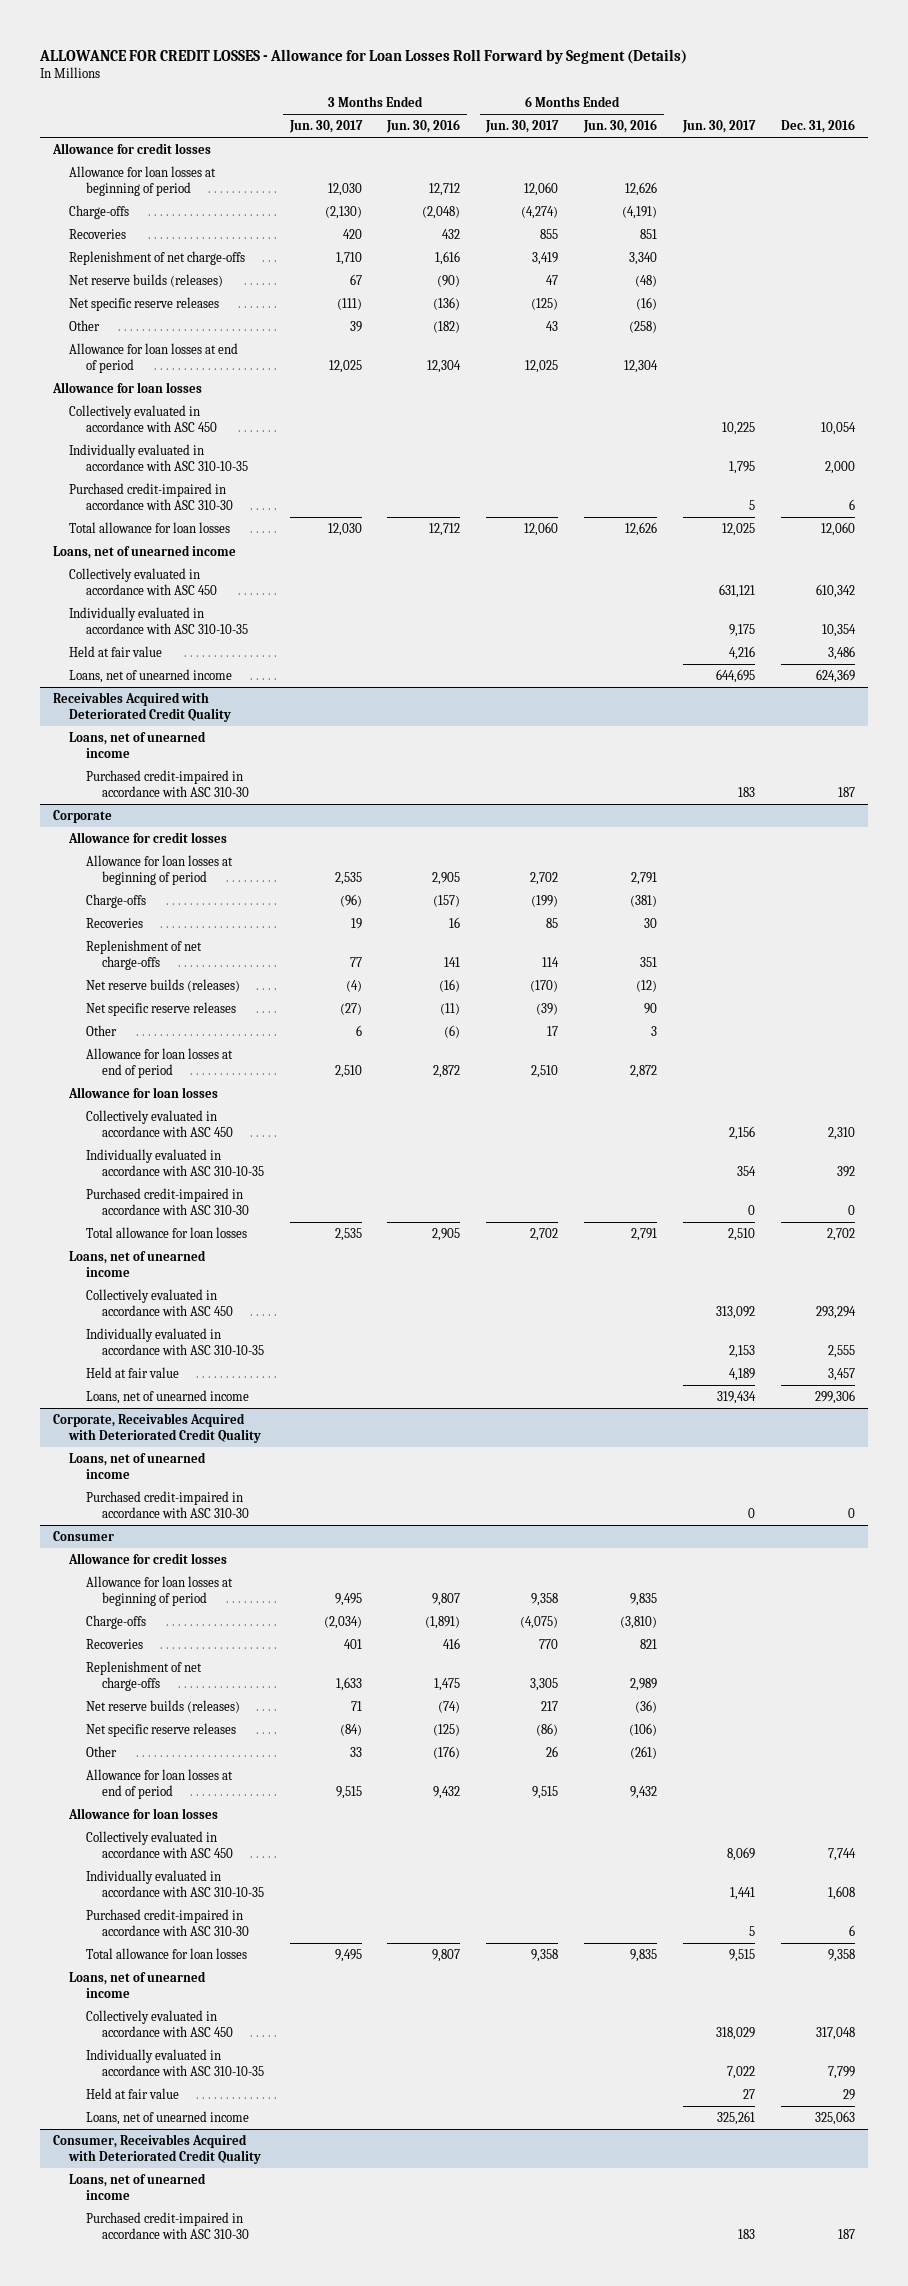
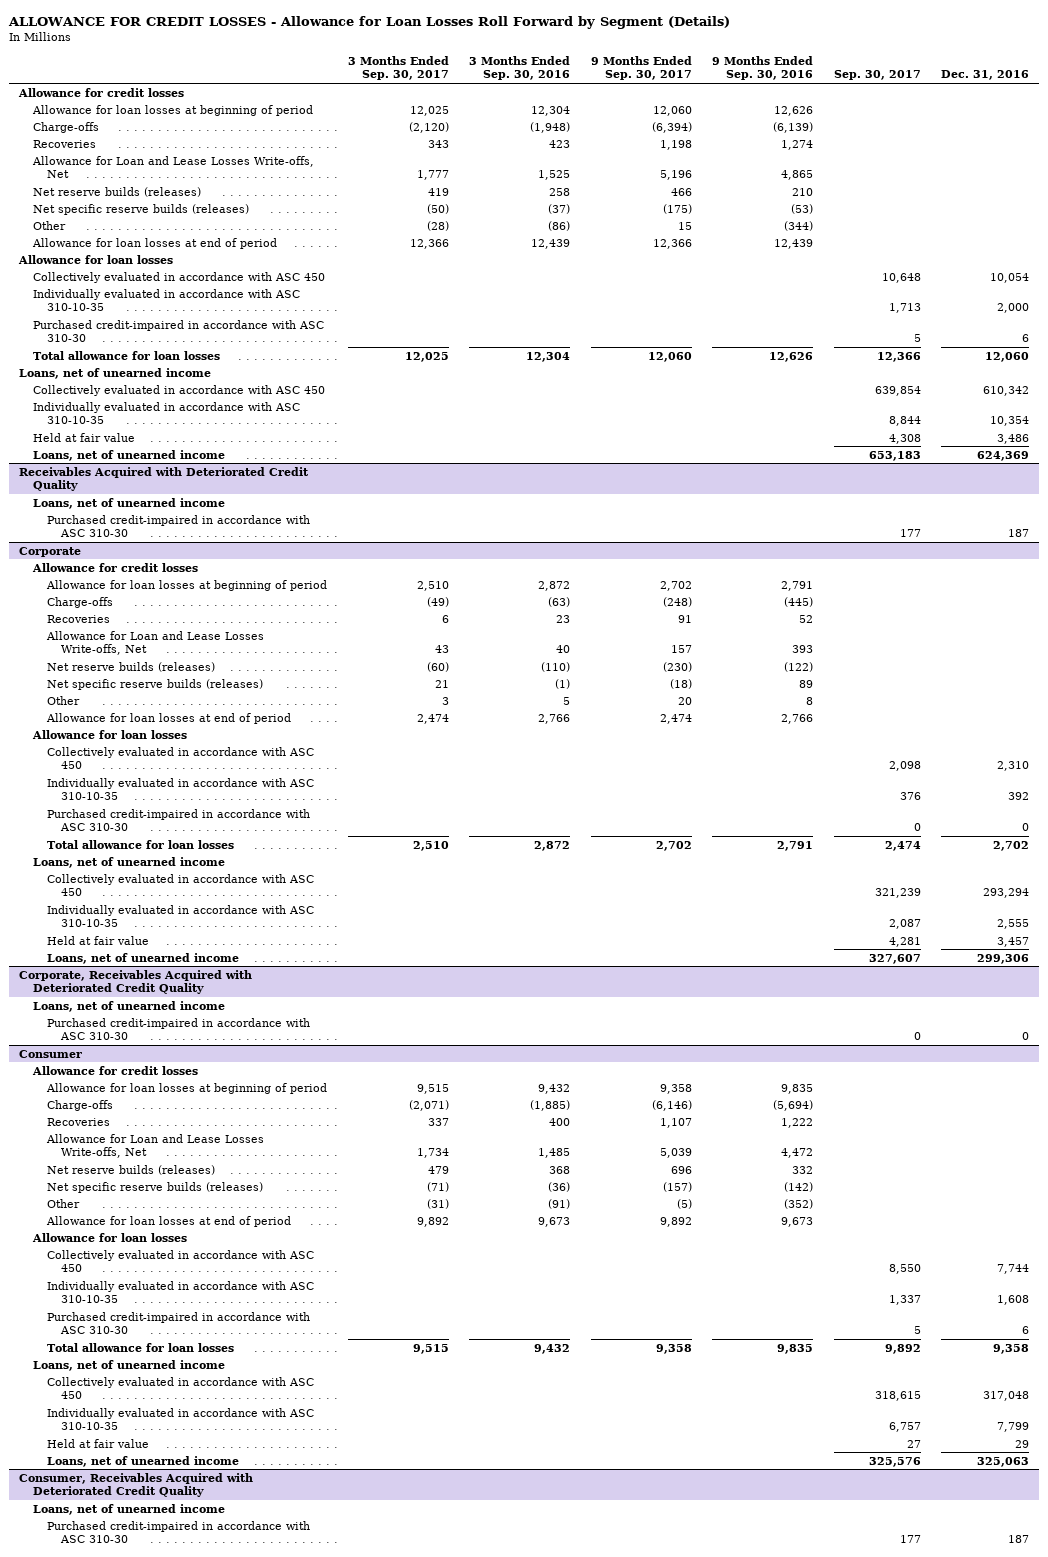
- | 3 Months Ended Jun. 30, 2017 | 3 Months Ended Jun. 30, 2016 | 6 Months Ended Jun. 30, 2017 | 6 Months Ended Jun. 30, 2016 | Jun. 30, 2017 | Dec. 31, 2016
+ | 3 Months Ended Sep. 30, 2017 | 3 Months Ended Sep. 30, 2016 | 9 Months Ended Sep. 30, 2017 | 9 Months Ended Sep. 30, 2016 | Sep. 30, 2017 | Dec. 31, 2016
- Replenishment of net charge-offs | 1,710 | 1,616 | 3,419 | 3,340 | |
+ Allowance for Loan and Lease Losses Write-offs, Net | 1,777 | 1,525 | 5,196 | 4,865 | |
- Net specific reserve releases | (111) | (136) | (125) | (16) | |
+ Net specific reserve builds (releases) | (50) | (37) | (175) | (53) | |
@ Corporate
- Replenishment of net charge-offs | 77 | 141 | 114 | 351 | |
+ Allowance for Loan and Lease Losses Write-offs, Net | 43 | 40 | 157 | 393 | |
- Net specific reserve releases | (27) | (11) | (39) | 90 | |
+ Net specific reserve builds (releases) | 21 | (1) | (18) | 89 | |
@ Consumer
- Replenishment of net charge-offs | 1,633 | 1,475 | 3,305 | 2,989 | |
+ Allowance for Loan and Lease Losses Write-offs, Net | 1,734 | 1,485 | 5,039 | 4,472 | |
- Net specific reserve releases | (84) | (125) | (86) | (106) | |
+ Net specific reserve builds (releases) | (71) | (36) | (157) | (142) | |

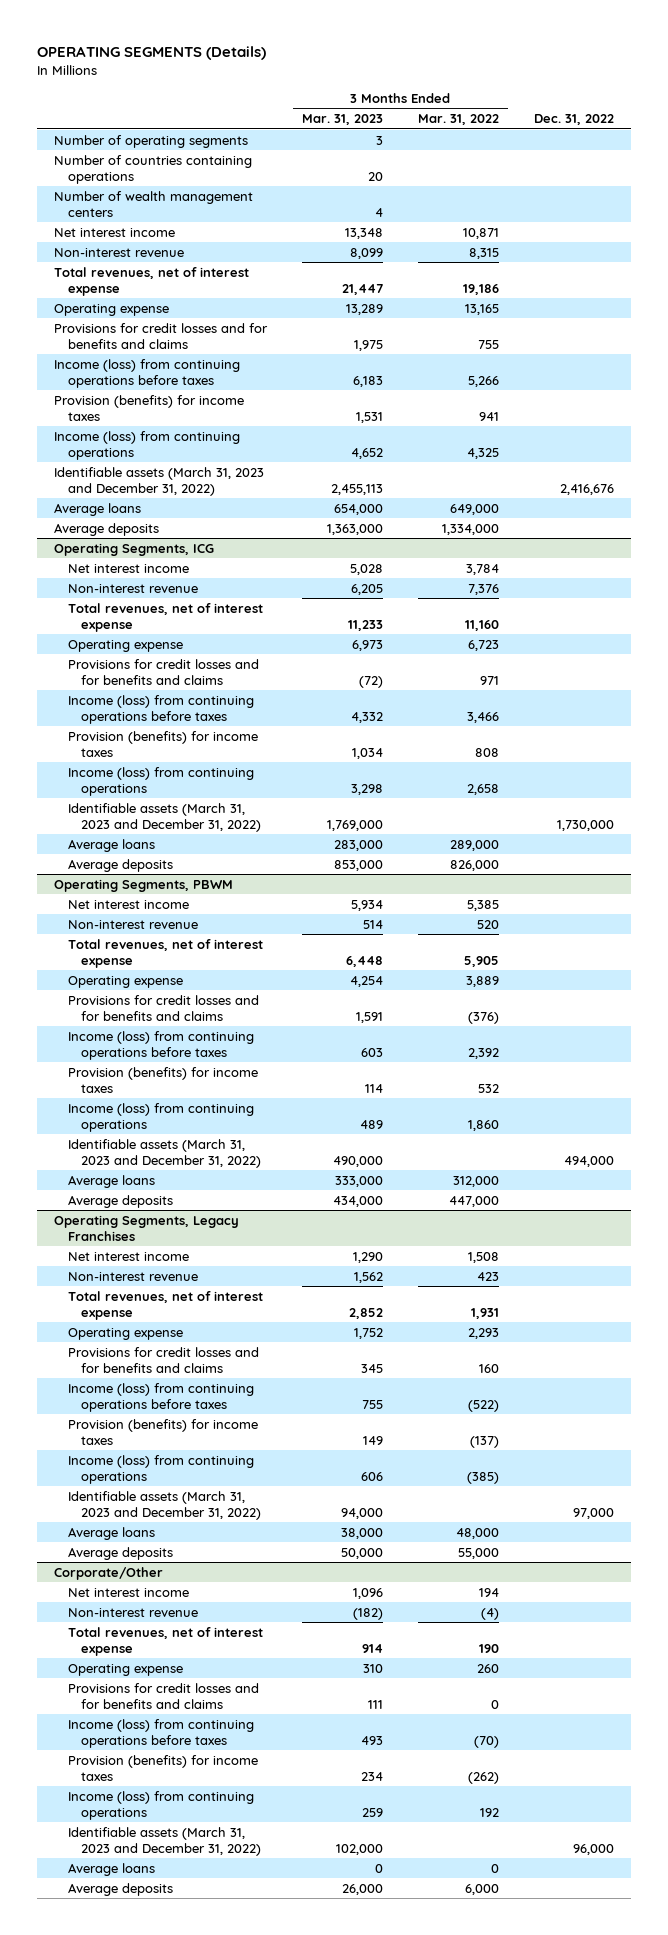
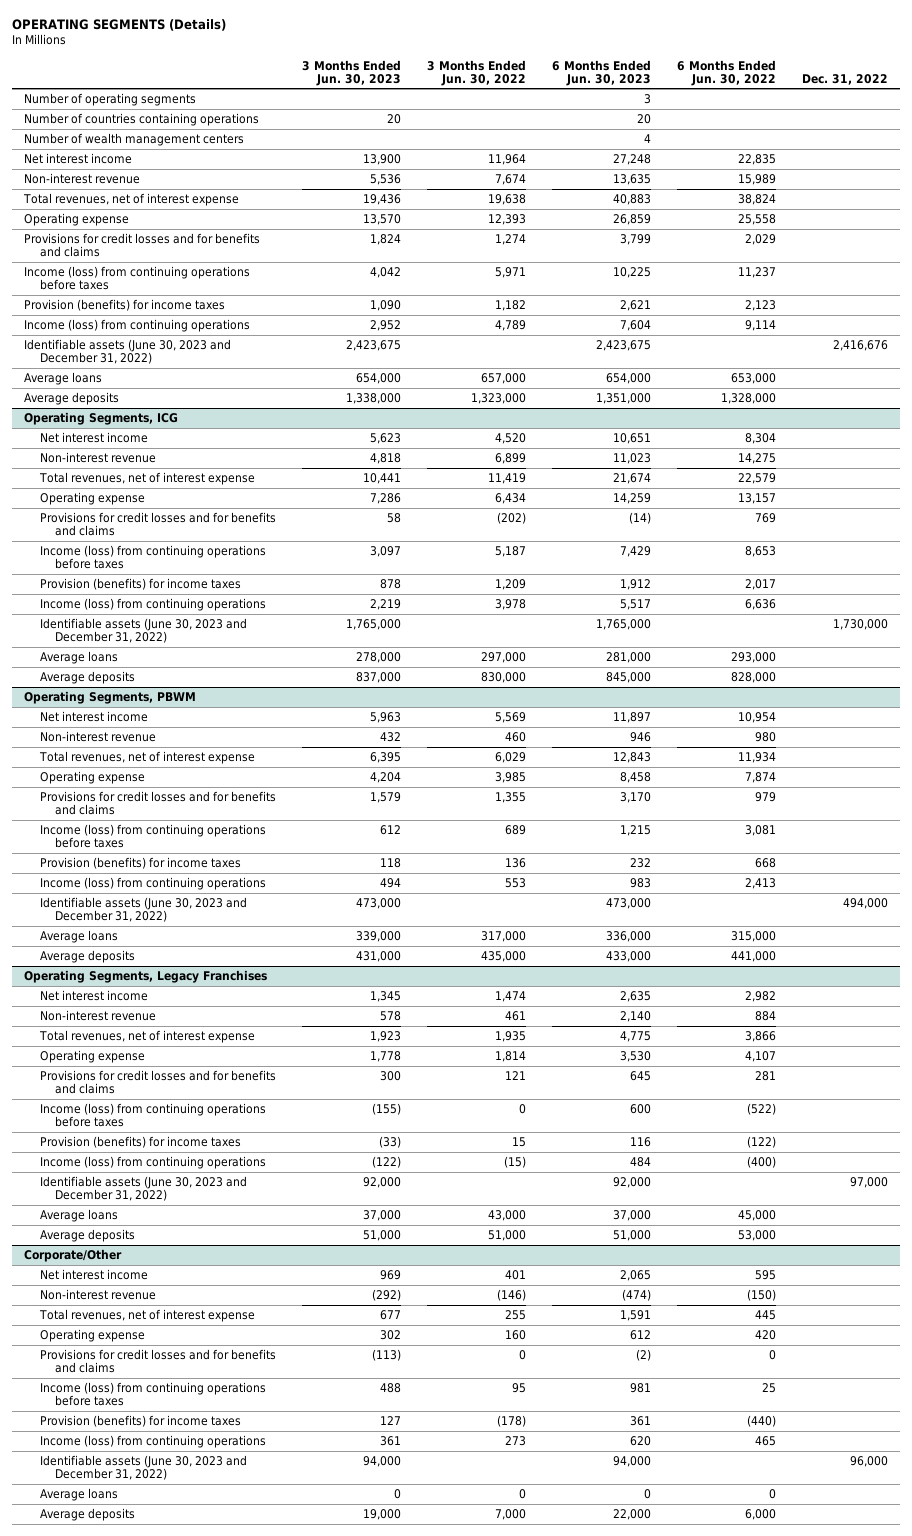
- | 3 Months Ended Mar. 31, 2023 | 3 Months Ended Mar. 31, 2022 | Dec. 31, 2022
+ | 3 Months Ended Jun. 30, 2023 | 3 Months Ended Jun. 30, 2022 | 6 Months Ended Jun. 30, 2023 | 6 Months Ended Jun. 30, 2022 | Dec. 31, 2022
- Identifiable assets (March 31, 2023 and December 31, 2022) | 2,455,113 | | 2,416,676
+ Identifiable assets (June 30, 2023 and December 31, 2022) | 2,423,675 | | 2,423,675 | | 2,416,676
@ Operating Segments, ICG
- Identifiable assets (March 31, 2023 and December 31, 2022) | 1,769,000 | | 1,730,000
+ Identifiable assets (June 30, 2023 and December 31, 2022) | 1,765,000 | | 1,765,000 | | 1,730,000
@ Operating Segments, PBWM
- Identifiable assets (March 31, 2023 and December 31, 2022) | 490,000 | | 494,000
+ Identifiable assets (June 30, 2023 and December 31, 2022) | 473,000 | | 473,000 | | 494,000
@ Operating Segments, Legacy Franchises
- Identifiable assets (March 31, 2023 and December 31, 2022) | 94,000 | | 97,000
+ Identifiable assets (June 30, 2023 and December 31, 2022) | 92,000 | | 92,000 | | 97,000
@ Corporate/Other
- Identifiable assets (March 31, 2023 and December 31, 2022) | 102,000 | | 96,000
+ Identifiable assets (June 30, 2023 and December 31, 2022) | 94,000 | | 94,000 | | 96,000

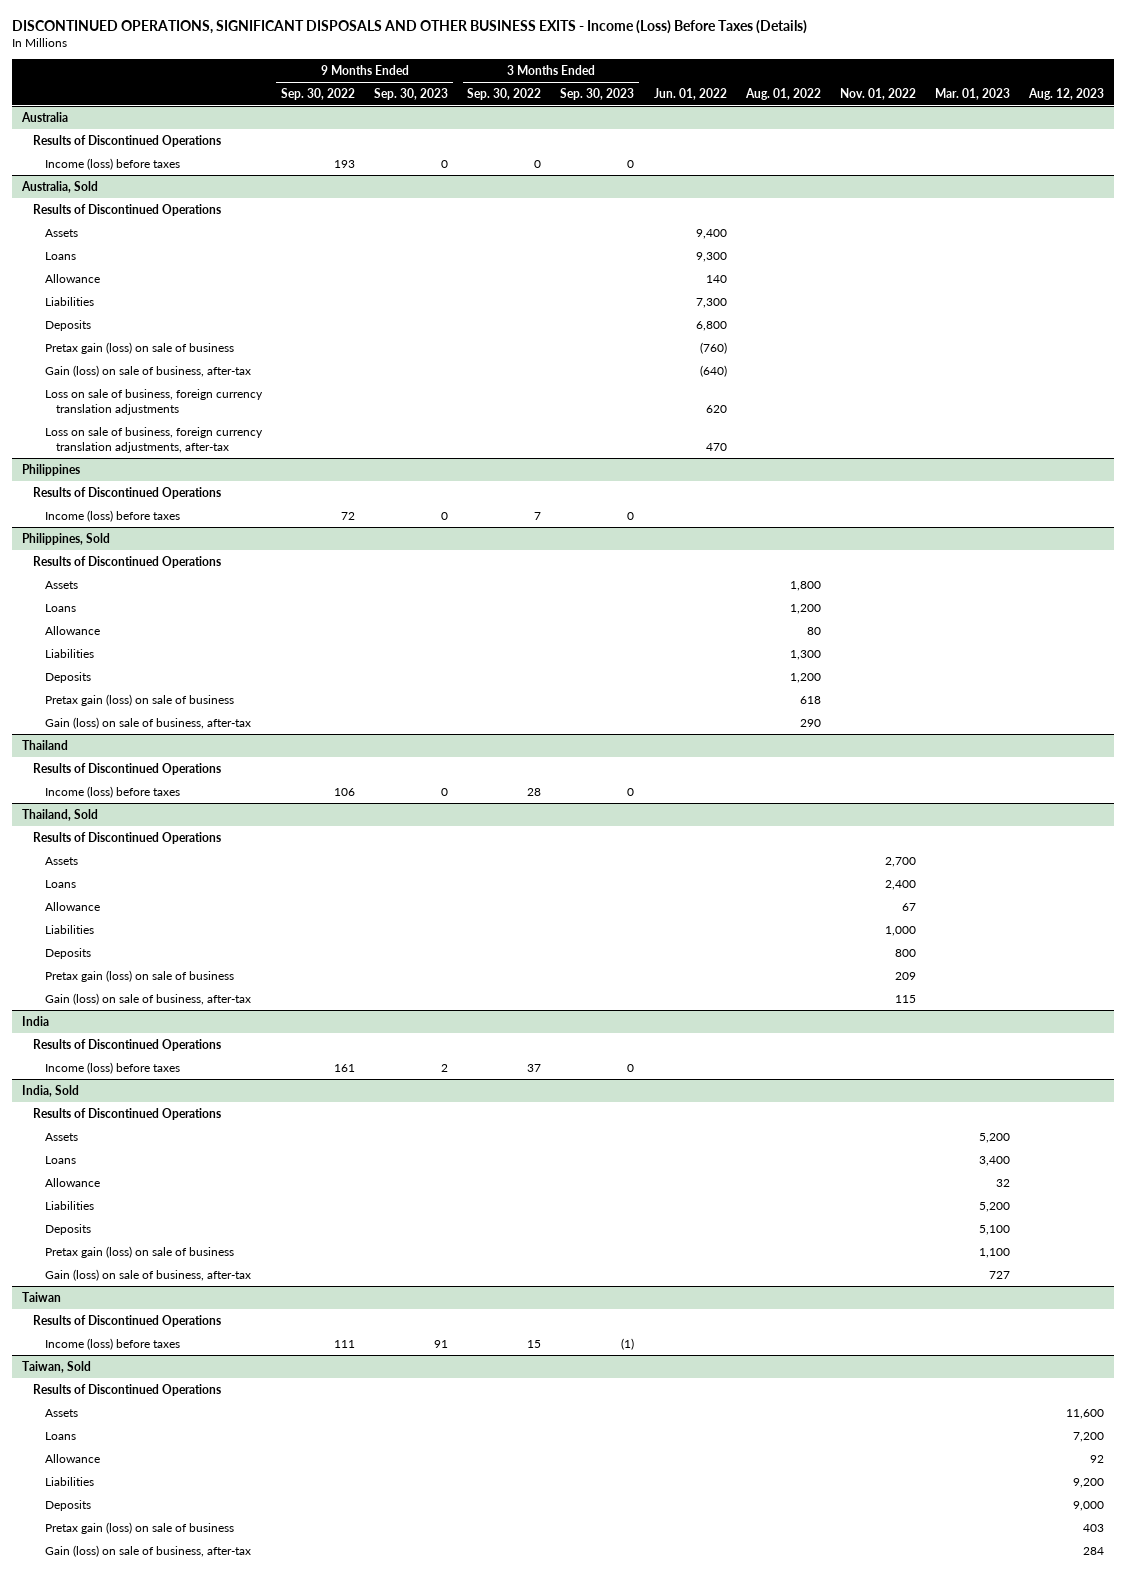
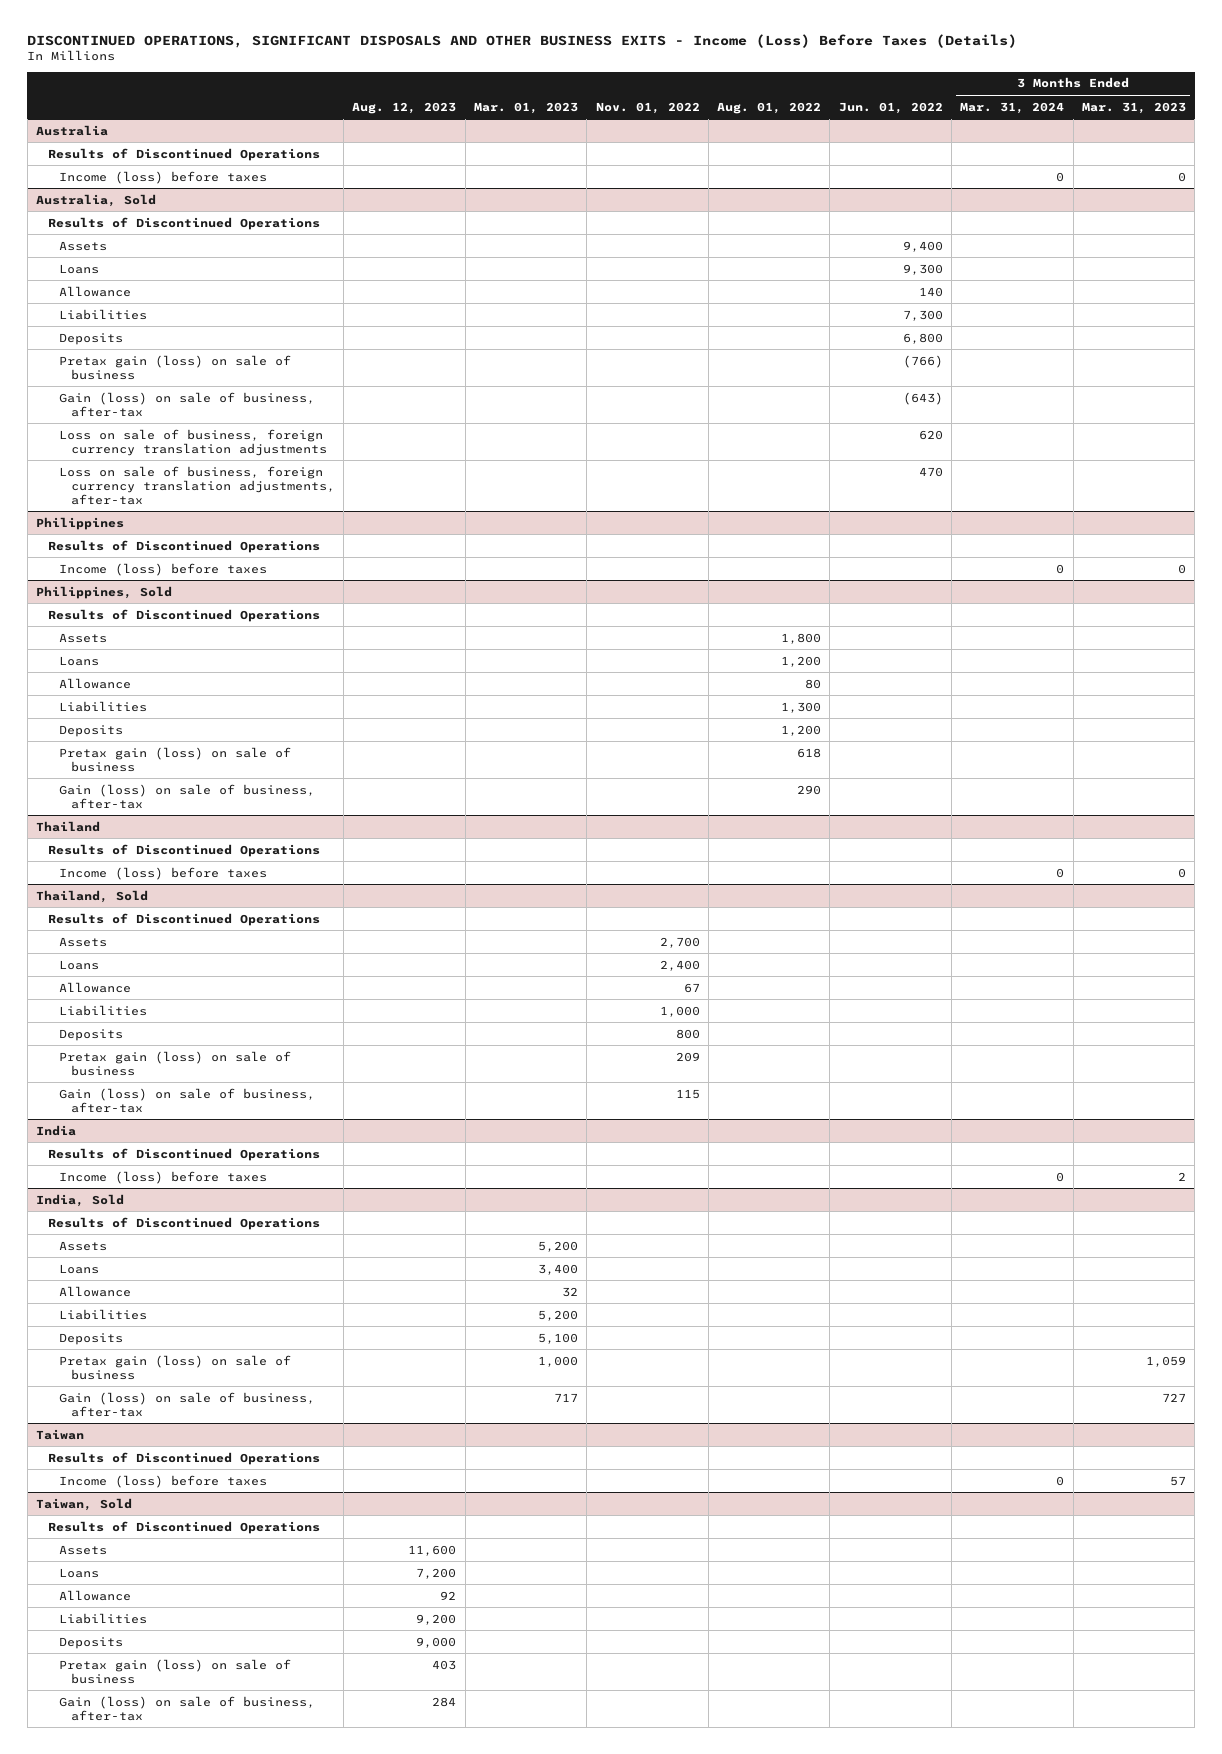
- | 9 Months Ended Sep. 30, 2022 | 9 Months Ended Sep. 30, 2023 | 3 Months Ended Sep. 30, 2022 | 3 Months Ended Sep. 30, 2023 | Jun. 01, 2022 | Aug. 01, 2022 | Nov. 01, 2022 | Mar. 01, 2023 | Aug. 12, 2023
+ | Aug. 12, 2023 | Mar. 01, 2023 | Nov. 01, 2022 | Aug. 01, 2022 | Jun. 01, 2022 | 3 Months Ended Mar. 31, 2024 | 3 Months Ended Mar. 31, 2023
@ Australia, Sold
- Pretax gain (loss) on sale of business | | | | | (760) | | | |
- Gain (loss) on sale of business, after-tax | | | | | (640) | | | |
+ Pretax gain (loss) on sale of business | | | | | (766) | |
+ Gain (loss) on sale of business, after-tax | | | | | (643) | |
@ India, Sold
- Pretax gain (loss) on sale of business | | | | | | | | 1,100 |
- Gain (loss) on sale of business, after-tax | | | | | | | | 727 |
+ Pretax gain (loss) on sale of business | | 1,000 | | | | | 1,059
+ Gain (loss) on sale of business, after-tax | | 717 | | | | | 727

